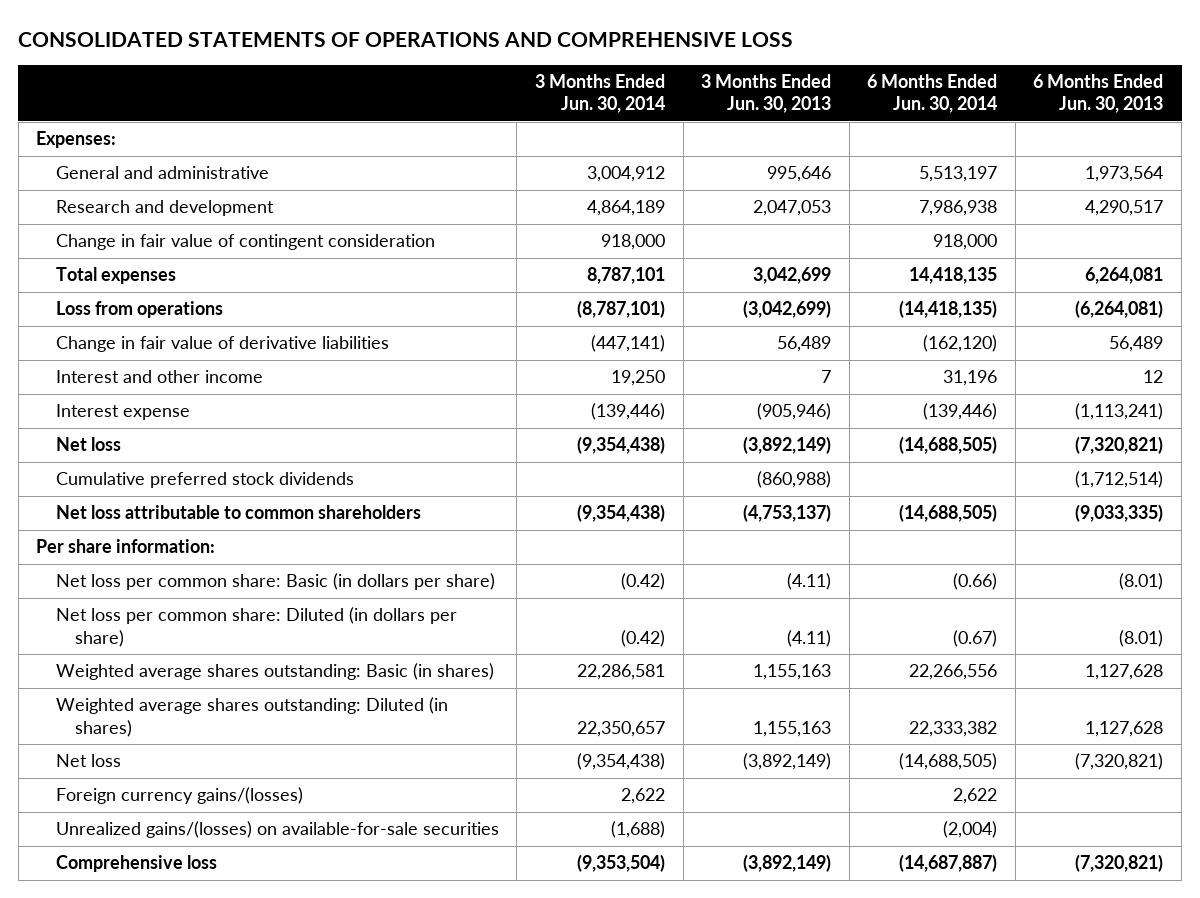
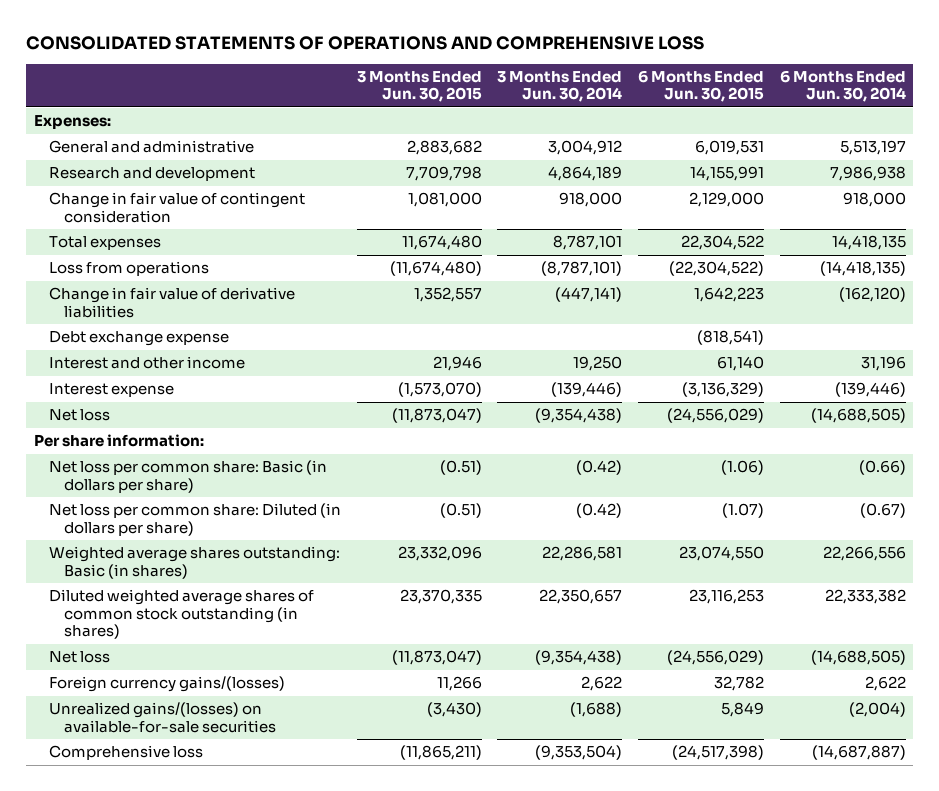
- | 3 Months Ended Jun. 30, 2014 | 3 Months Ended Jun. 30, 2013 | 6 Months Ended Jun. 30, 2014 | 6 Months Ended Jun. 30, 2013
+ | 3 Months Ended Jun. 30, 2015 | 3 Months Ended Jun. 30, 2014 | 6 Months Ended Jun. 30, 2015 | 6 Months Ended Jun. 30, 2014
+ Debt exchange expense | | | (818,541) |
- Cumulative preferred stock dividends | | (860,988) | | (1,712,514)
- Net loss attributable to common shareholders | (9,354,438) | (4,753,137) | (14,688,505) | (9,033,335)
- Weighted average shares outstanding: Diluted (in shares) | 22,350,657 | 1,155,163 | 22,333,382 | 1,127,628
+ Diluted weighted average shares of common stock outstanding (in shares) | 23,370,335 | 22,350,657 | 23,116,253 | 22,333,382

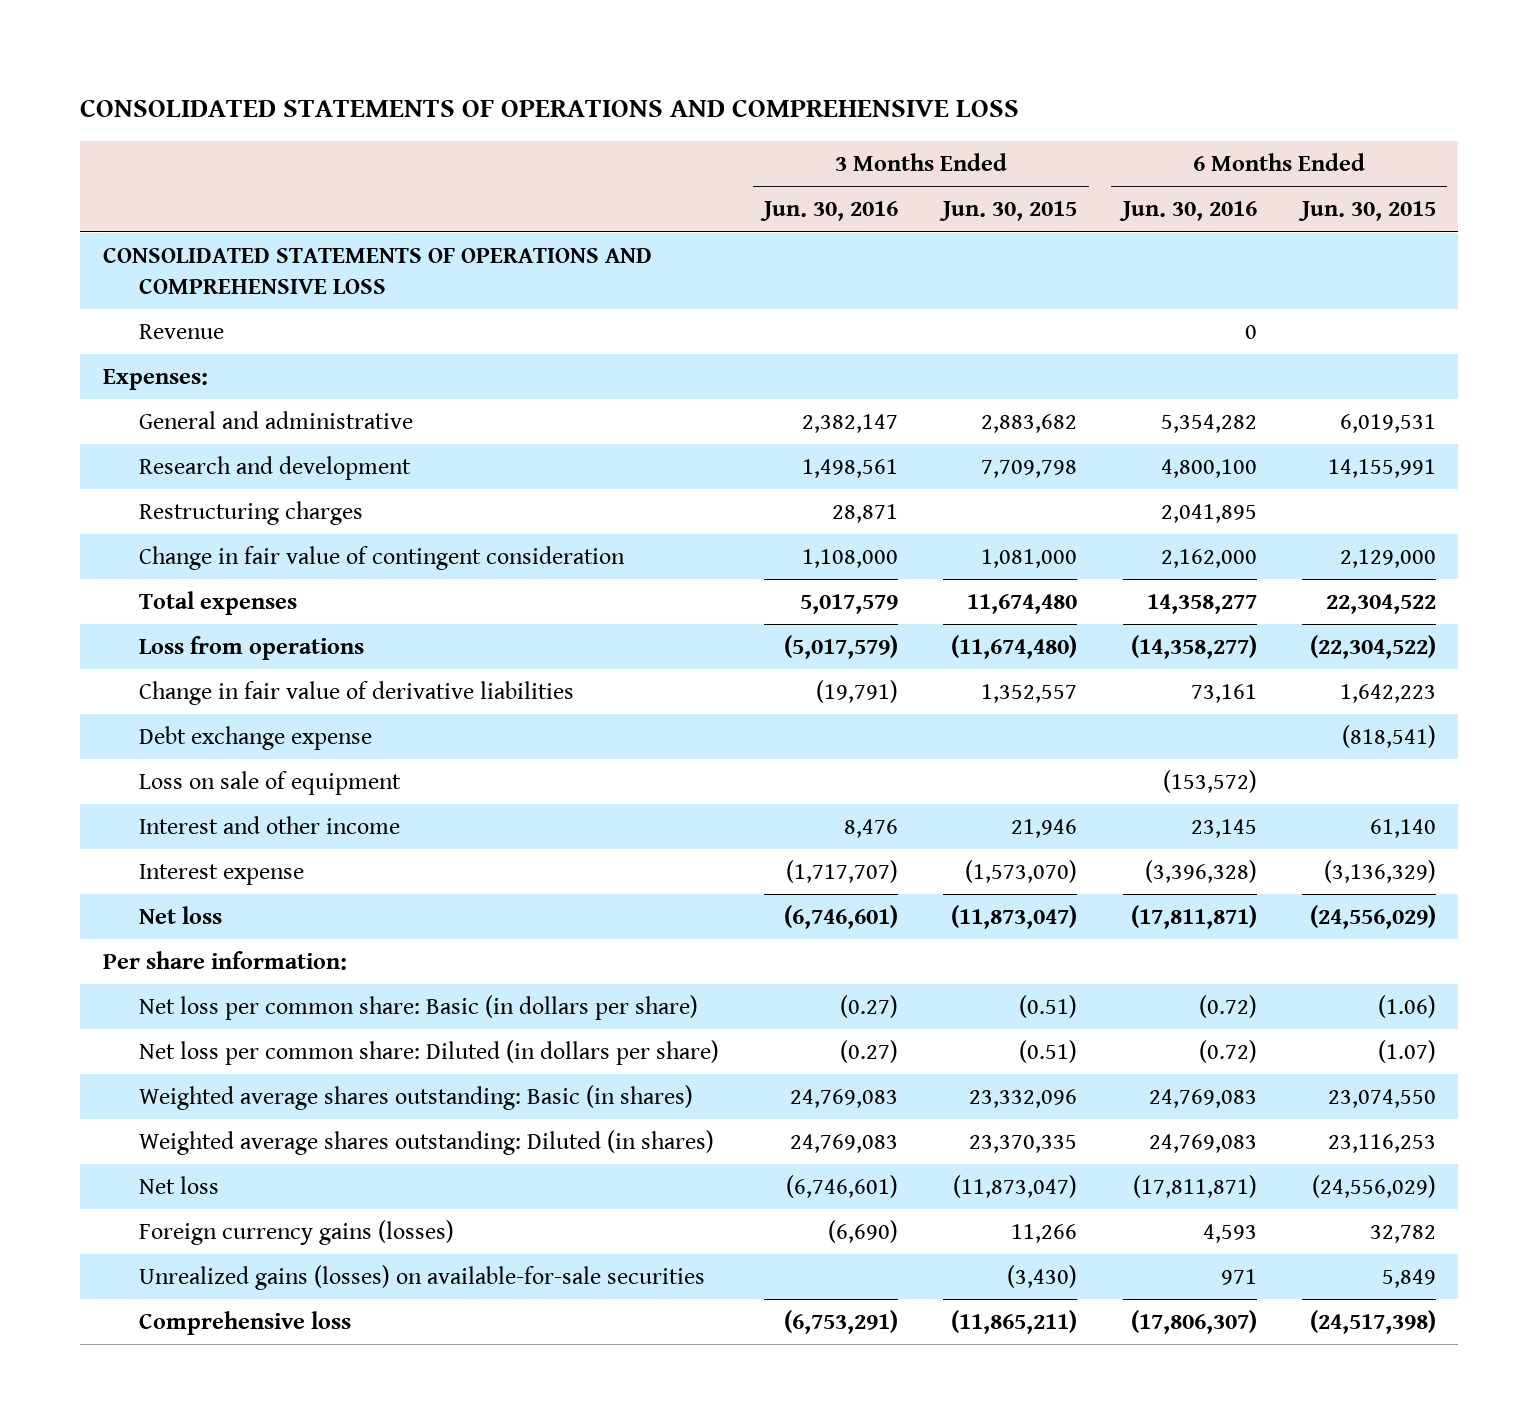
- | 3 Months Ended Jun. 30, 2015 | 3 Months Ended Jun. 30, 2014 | 6 Months Ended Jun. 30, 2015 | 6 Months Ended Jun. 30, 2014
+ | 3 Months Ended Jun. 30, 2016 | 3 Months Ended Jun. 30, 2015 | 6 Months Ended Jun. 30, 2016 | 6 Months Ended Jun. 30, 2015
+ CONSOLIDATED STATEMENTS OF OPERATIONS AND COMPREHENSIVE LOSS
+ Revenue | | | 0 |
+ Restructuring charges | 28,871 | | 2,041,895 |
+ Loss on sale of equipment | | | (153,572) |
- Diluted weighted average shares of common stock outstanding (in shares) | 23,370,335 | 22,350,657 | 23,116,253 | 22,333,382
+ Weighted average shares outstanding: Diluted (in shares) | 24,769,083 | 23,370,335 | 24,769,083 | 23,116,253
- Foreign currency gains/(losses) | 11,266 | 2,622 | 32,782 | 2,622
- Unrealized gains/(losses) on available-for-sale securities | (3,430) | (1,688) | 5,849 | (2,004)
+ Foreign currency gains (losses) | (6,690) | 11,266 | 4,593 | 32,782
+ Unrealized gains (losses) on available-for-sale securities | | (3,430) | 971 | 5,849

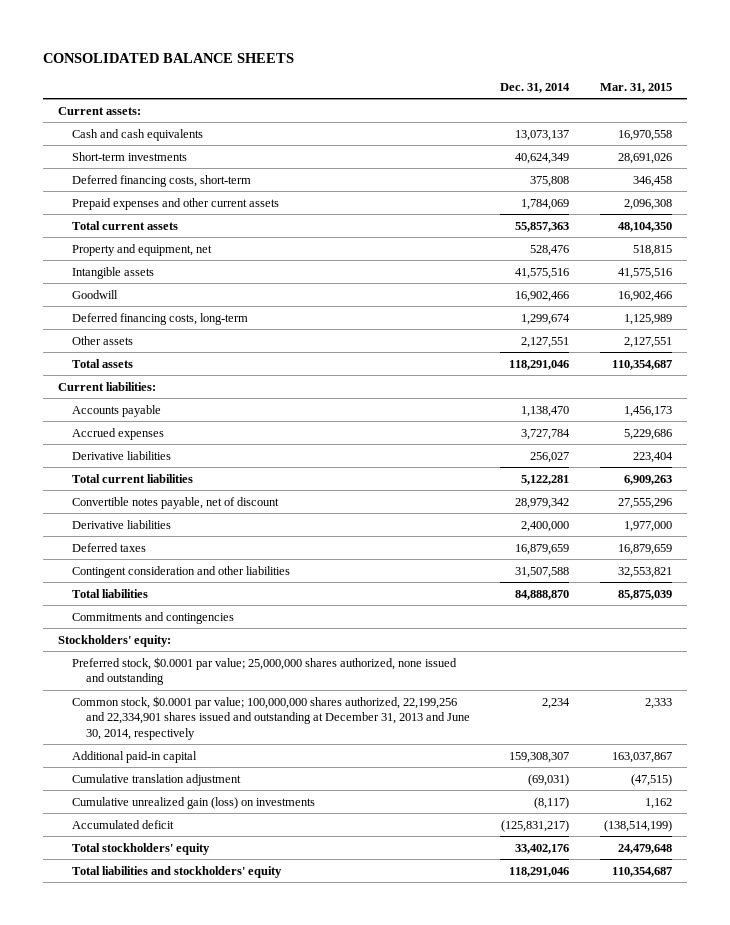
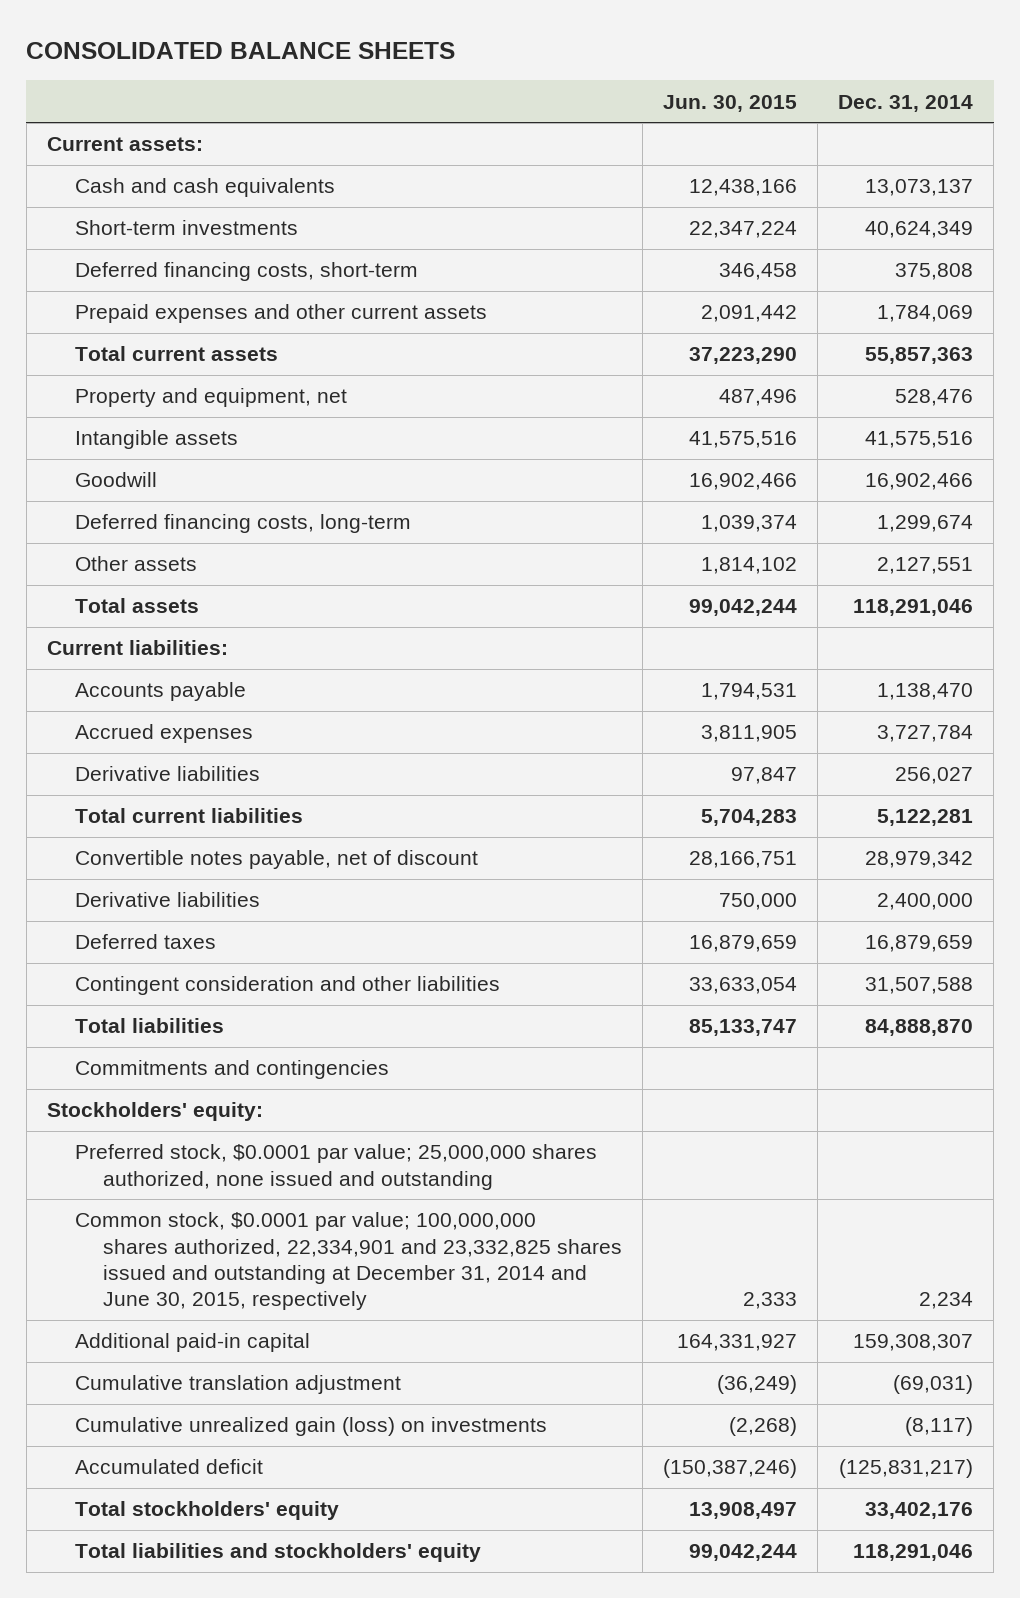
- | Dec. 31, 2014 | Mar. 31, 2015
+ | Jun. 30, 2015 | Dec. 31, 2014
- Common stock, $0.0001 par value; 100,000,000 shares authorized, 22,199,256 and 22,334,901 shares issued and outstanding at December 31, 2013 and June 30, 2014, respectively | 2,234 | 2,333
+ Common stock, $0.0001 par value; 100,000,000 shares authorized, 22,334,901 and 23,332,825 shares issued and outstanding at December 31, 2014 and June 30, 2015, respectively | 2,333 | 2,234

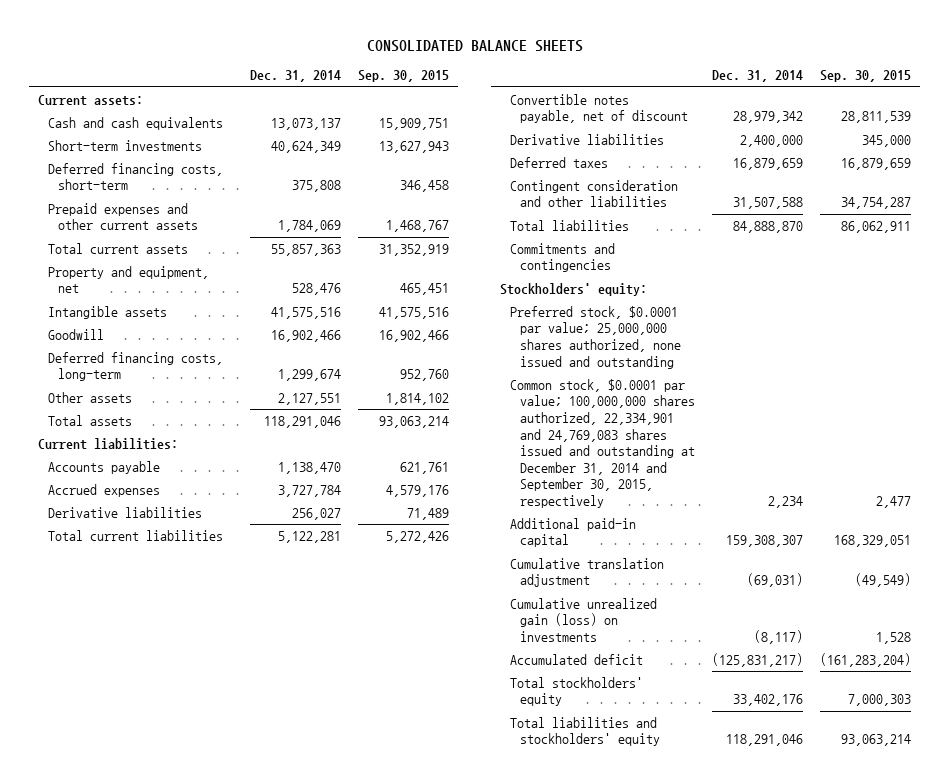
- | Jun. 30, 2015 | Dec. 31, 2014
+ | Dec. 31, 2014 | Sep. 30, 2015
- Common stock, $0.0001 par value; 100,000,000 shares authorized, 22,334,901 and 23,332,825 shares issued and outstanding at December 31, 2014 and June 30, 2015, respectively | 2,333 | 2,234
+ Common stock, $0.0001 par value; 100,000,000 shares authorized, 22,334,901 and 24,769,083 shares issued and outstanding at December 31, 2014 and September 30, 2015, respectively | 2,234 | 2,477

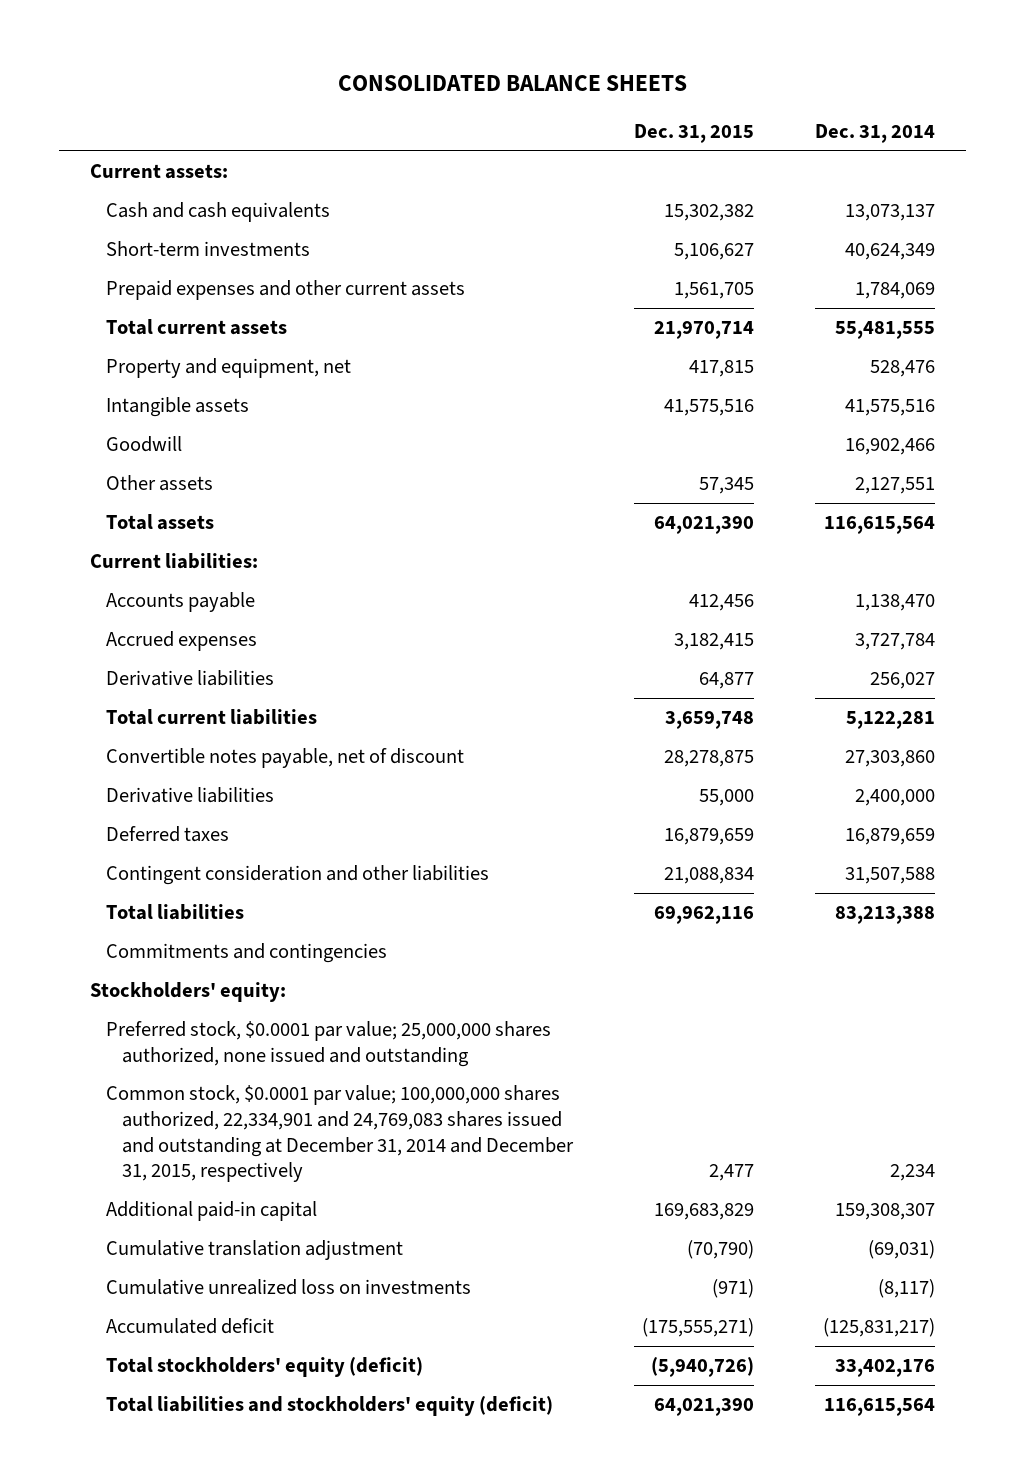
- | Dec. 31, 2014 | Sep. 30, 2015
+ | Dec. 31, 2015 | Dec. 31, 2014
- Deferred financing costs, short-term | 375,808 | 346,458
- Total current assets | 55,857,363 | 31,352,919
+ Total current assets | 21,970,714 | 55,481,555
- Deferred financing costs, long-term | 1,299,674 | 952,760
- Total assets | 118,291,046 | 93,063,214
+ Total assets | 64,021,390 | 116,615,564
- Convertible notes payable, net of discount | 28,979,342 | 28,811,539
+ Convertible notes payable, net of discount | 28,278,875 | 27,303,860
- Total liabilities | 84,888,870 | 86,062,911
+ Total liabilities | 69,962,116 | 83,213,388
- Common stock, $0.0001 par value; 100,000,000 shares authorized, 22,334,901 and 24,769,083 shares issued and outstanding at December 31, 2014 and September 30, 2015, respectively | 2,234 | 2,477
+ Common stock, $0.0001 par value; 100,000,000 shares authorized, 22,334,901 and 24,769,083 shares issued and outstanding at December 31, 2014 and December 31, 2015, respectively | 2,477 | 2,234
- Cumulative unrealized gain (loss) on investments | (8,117) | 1,528
+ Cumulative unrealized loss on investments | (971) | (8,117)
- Total stockholders' equity | 33,402,176 | 7,000,303
- Total liabilities and stockholders' equity | 118,291,046 | 93,063,214
+ Total stockholders' equity (deficit) | (5,940,726) | 33,402,176
+ Total liabilities and stockholders' equity (deficit) | 64,021,390 | 116,615,564

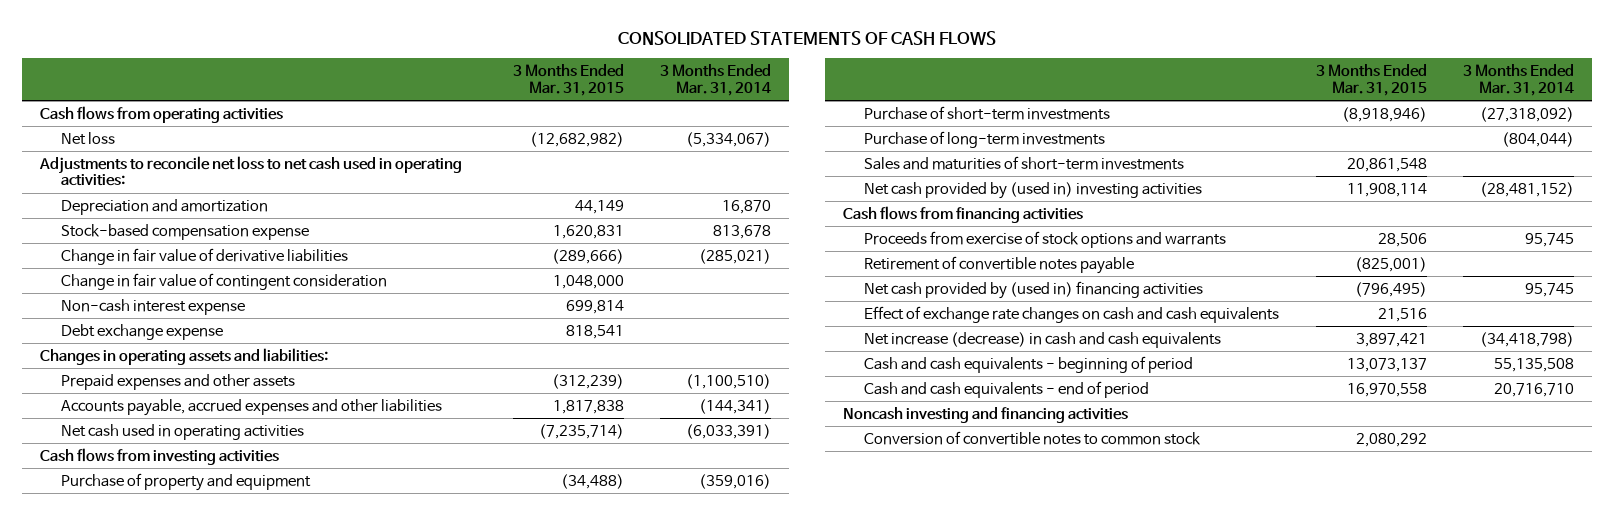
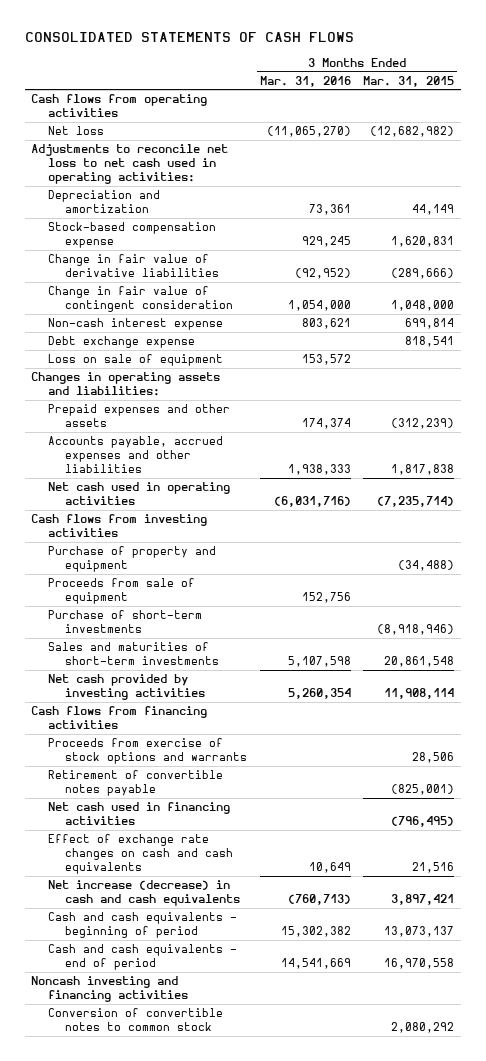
- | 3 Months Ended Mar. 31, 2015 | 3 Months Ended Mar. 31, 2014
+ | 3 Months Ended Mar. 31, 2016 | 3 Months Ended Mar. 31, 2015
+ Loss on sale of equipment | 153,572 |
+ Proceeds from sale of equipment | 152,756 |
- Purchase of long-term investments | | (804,044)
- Net cash provided by (used in) investing activities | 11,908,114 | (28,481,152)
+ Net cash provided by investing activities | 5,260,354 | 11,908,114
- Net cash provided by (used in) financing activities | (796,495) | 95,745
+ Net cash used in financing activities | | (796,495)

